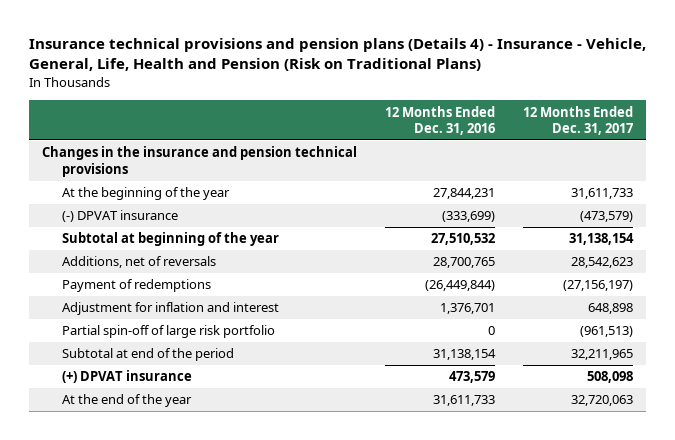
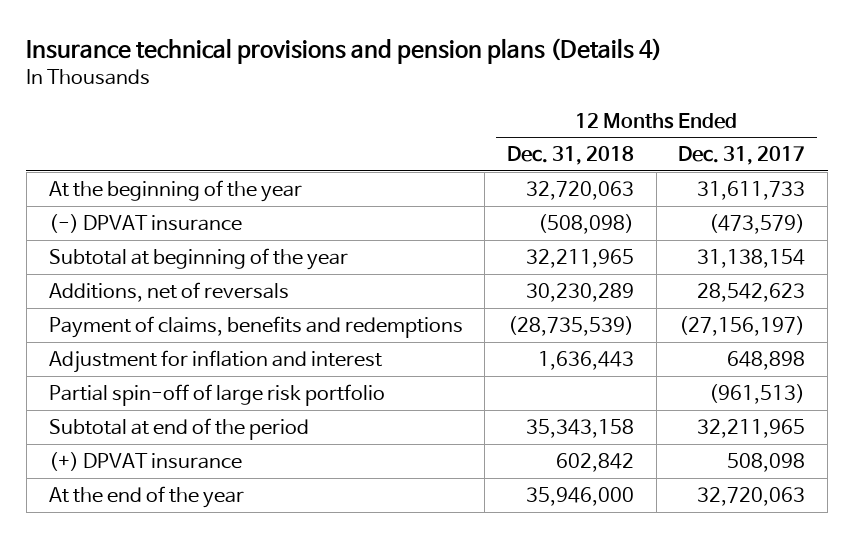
- Insurance technical provisions and pension plans (Details 4) - Insurance - Vehicle, General, Life, Health and Pension (Risk on Traditional Plans)
+ Insurance technical provisions and pension plans (Details 4)
- | 12 Months Ended Dec. 31, 2016 | 12 Months Ended Dec. 31, 2017
+ | 12 Months Ended Dec. 31, 2018 | 12 Months Ended Dec. 31, 2017
- Changes in the insurance and pension technical provisions
- Payment of redemptions | (26,449,844) | (27,156,197)
+ Payment of claims, benefits and redemptions | (28,735,539) | (27,156,197)

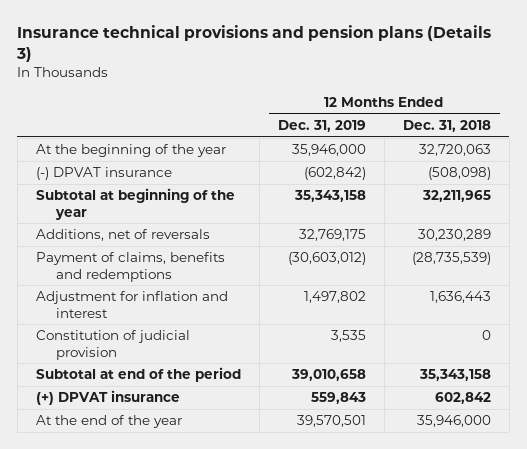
- Insurance technical provisions and pension plans (Details 4)
+ Insurance technical provisions and pension plans (Details 3)
- | 12 Months Ended Dec. 31, 2018 | 12 Months Ended Dec. 31, 2017
+ | 12 Months Ended Dec. 31, 2019 | 12 Months Ended Dec. 31, 2018
- Partial spin-off of large risk portfolio | | (961,513)
+ Constitution of judicial provision | 3,535 | 0

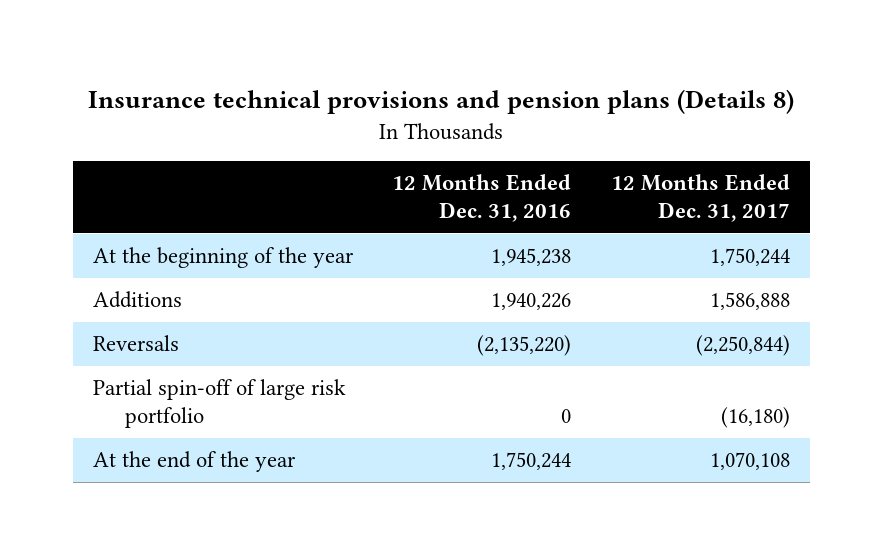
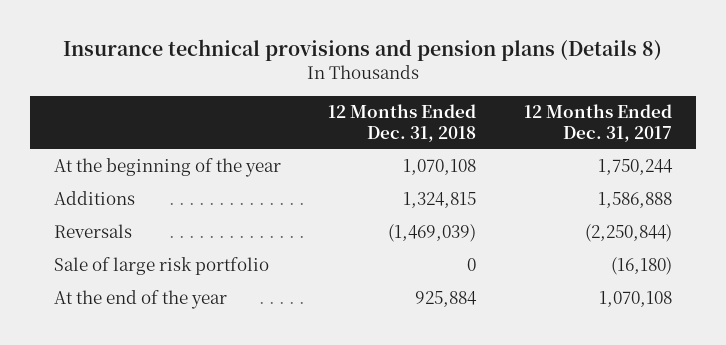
- | 12 Months Ended Dec. 31, 2016 | 12 Months Ended Dec. 31, 2017
+ | 12 Months Ended Dec. 31, 2018 | 12 Months Ended Dec. 31, 2017
- Partial spin-off of large risk portfolio | 0 | (16,180)
+ Sale of large risk portfolio | 0 | (16,180)

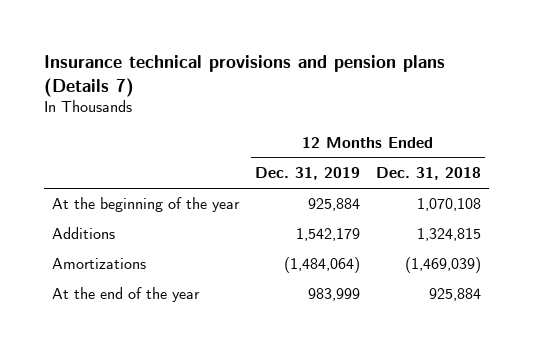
- Insurance technical provisions and pension plans (Details 8)
+ Insurance technical provisions and pension plans (Details 7)
- | 12 Months Ended Dec. 31, 2018 | 12 Months Ended Dec. 31, 2017
+ | 12 Months Ended Dec. 31, 2019 | 12 Months Ended Dec. 31, 2018
- Reversals | (1,469,039) | (2,250,844)
- Sale of large risk portfolio | 0 | (16,180)
+ Amortizations | (1,484,064) | (1,469,039)

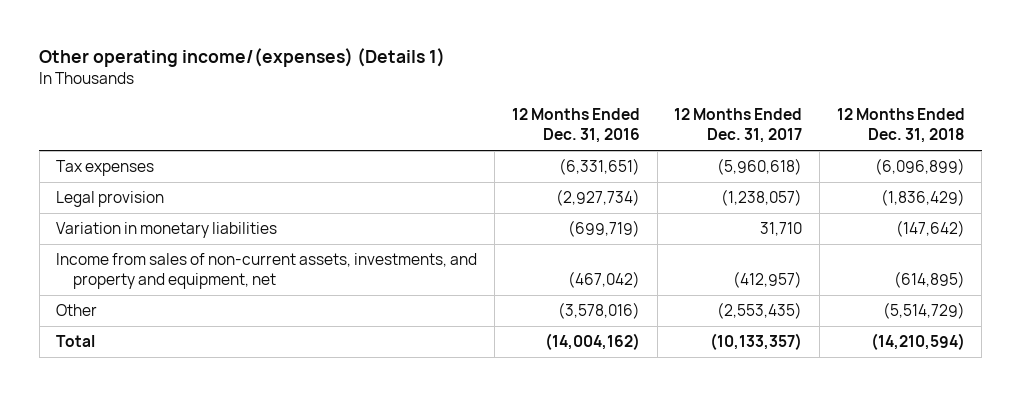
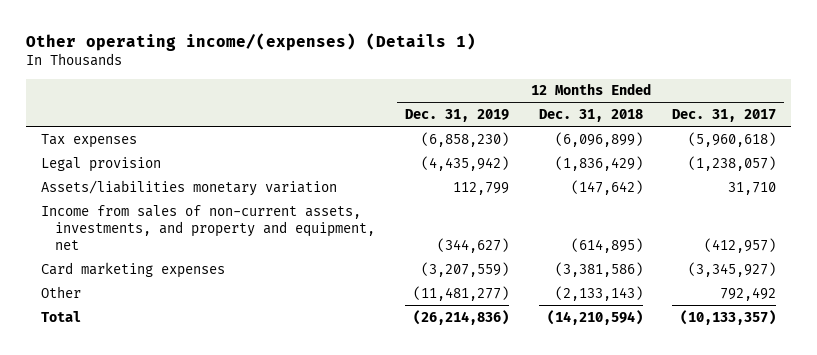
- | 12 Months Ended Dec. 31, 2016 | 12 Months Ended Dec. 31, 2017 | 12 Months Ended Dec. 31, 2018
+ | 12 Months Ended Dec. 31, 2019 | 12 Months Ended Dec. 31, 2018 | 12 Months Ended Dec. 31, 2017
- Variation in monetary liabilities | (699,719) | 31,710 | (147,642)
+ Assets/liabilities monetary variation | 112,799 | (147,642) | 31,710
- Other | (3,578,016) | (2,553,435) | (5,514,729)
+ Card marketing expenses | (3,207,559) | (3,381,586) | (3,345,927)
+ Other | (11,481,277) | (2,133,143) | 792,492

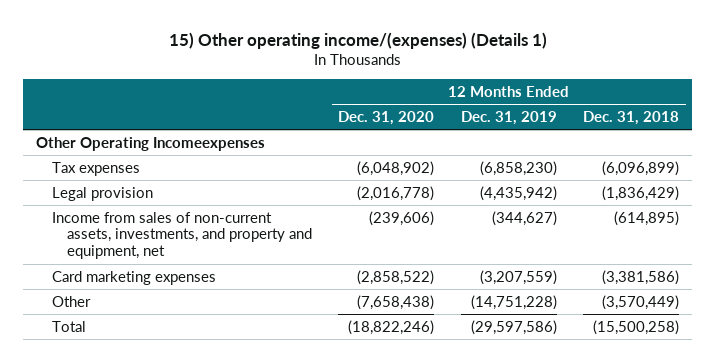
- Other operating income/(expenses) (Details 1)
+ 15) Other operating income/(expenses) (Details 1)
- | 12 Months Ended Dec. 31, 2019 | 12 Months Ended Dec. 31, 2018 | 12 Months Ended Dec. 31, 2017
+ | 12 Months Ended Dec. 31, 2020 | 12 Months Ended Dec. 31, 2019 | 12 Months Ended Dec. 31, 2018
+ Other Operating Incomeexpenses
- Assets/liabilities monetary variation | 112,799 | (147,642) | 31,710
- Other | (11,481,277) | (2,133,143) | 792,492
- Total | (26,214,836) | (14,210,594) | (10,133,357)
+ Other | (7,658,438) | (14,751,228) | (3,570,449)
+ Total | (18,822,246) | (29,597,586) | (15,500,258)

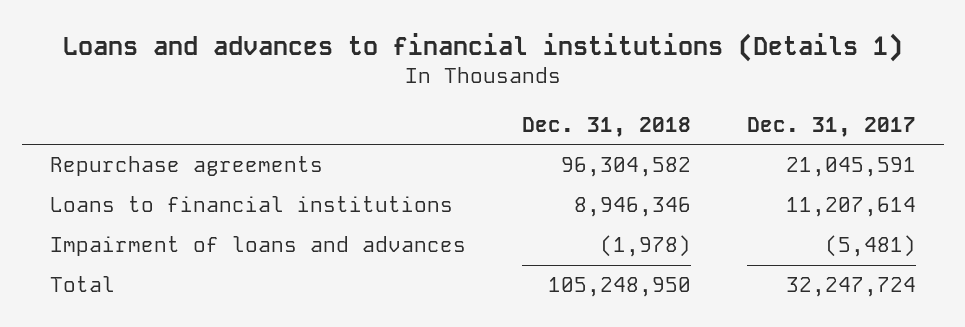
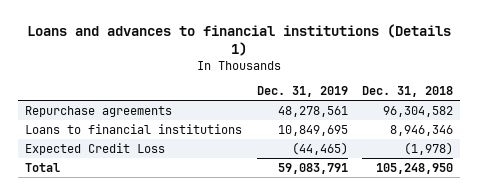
- | Dec. 31, 2018 | Dec. 31, 2017
+ | Dec. 31, 2019 | Dec. 31, 2018
- Impairment of loans and advances | (1,978) | (5,481)
+ Expected Credit Loss | (44,465) | (1,978)

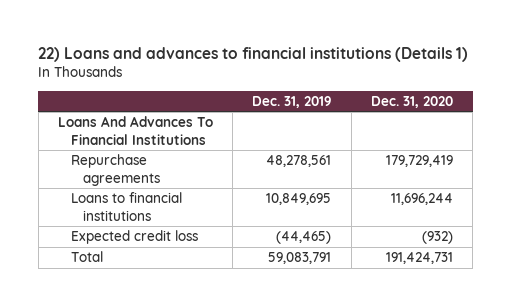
- Loans and advances to financial institutions (Details 1)
+ 22) Loans and advances to financial institutions (Details 1)
- | Dec. 31, 2019 | Dec. 31, 2018
+ | Dec. 31, 2019 | Dec. 31, 2020
+ Loans And Advances To Financial Institutions
- Expected Credit Loss | (44,465) | (1,978)
+ Expected credit loss | (44,465) | (932)

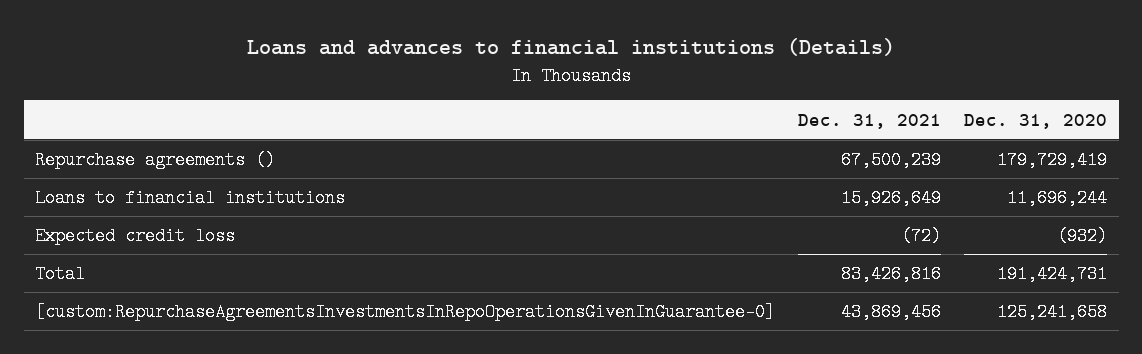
- 22) Loans and advances to financial institutions (Details 1)
+ Loans and advances to financial institutions (Details)
- | Dec. 31, 2019 | Dec. 31, 2020
+ | Dec. 31, 2021 | Dec. 31, 2020
- Loans And Advances To Financial Institutions
- Repurchase agreements | 48,278,561 | 179,729,419
+ Repurchase agreements () | 67,500,239 | 179,729,419
+ [custom:RepurchaseAgreementsInvestmentsInRepoOperationsGivenInGuarantee-0] | 43,869,456 | 125,241,658

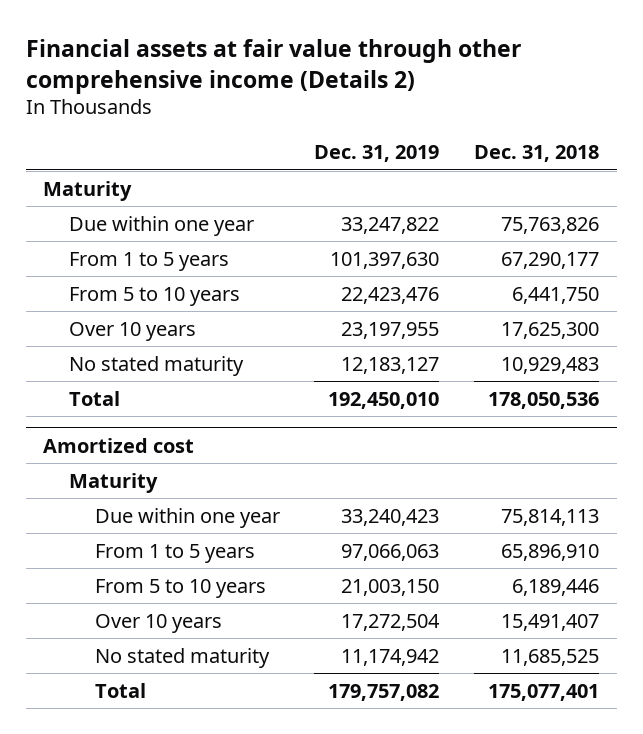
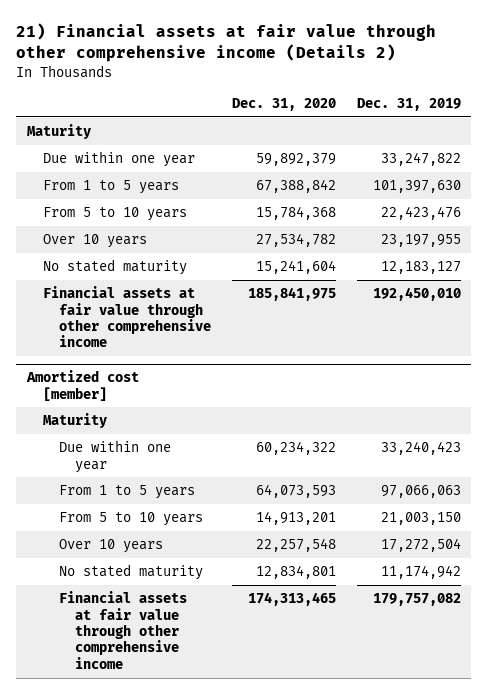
- Financial assets at fair value through other comprehensive income (Details 2)
+ 21) Financial assets at fair value through other comprehensive income (Details 2)
- | Dec. 31, 2019 | Dec. 31, 2018
+ | Dec. 31, 2020 | Dec. 31, 2019
- Total | 192,450,010 | 178,050,536
- Amortized cost
+ Financial assets at fair value through other comprehensive income | 185,841,975 | 192,450,010
+ Amortized cost [member]
- Total | 179,757,082 | 175,077,401
+ Financial assets at fair value through other comprehensive income | 174,313,465 | 179,757,082

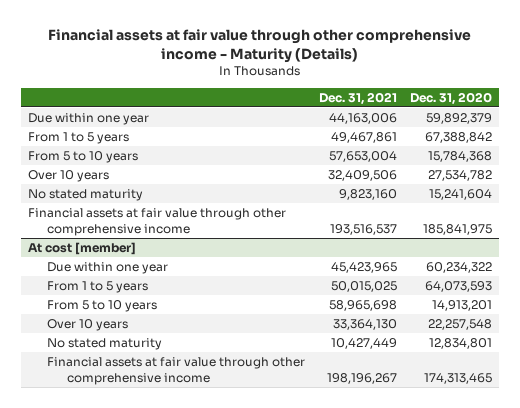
- 21) Financial assets at fair value through other comprehensive income (Details 2)
+ Financial assets at fair value through other comprehensive income - Maturity (Details)
- | Dec. 31, 2020 | Dec. 31, 2019
+ | Dec. 31, 2021 | Dec. 31, 2020
- Maturity
- Amortized cost [member]
- Maturity
+ At cost [member]

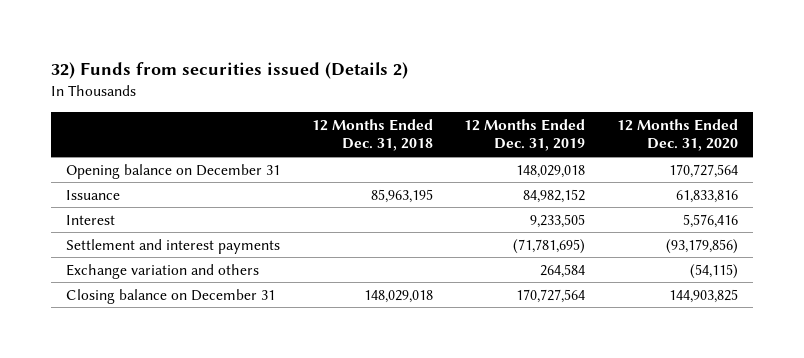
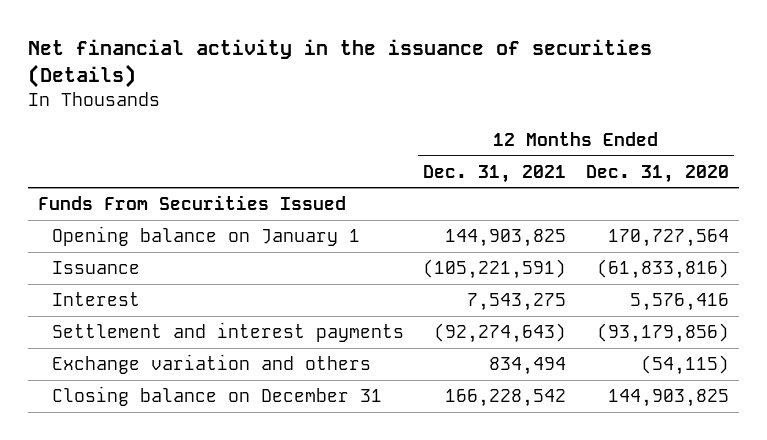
- 32) Funds from securities issued (Details 2)
+ Net financial activity in the issuance of securities (Details)
- | 12 Months Ended Dec. 31, 2018 | 12 Months Ended Dec. 31, 2019 | 12 Months Ended Dec. 31, 2020
+ | 12 Months Ended Dec. 31, 2021 | 12 Months Ended Dec. 31, 2020
- Opening balance on December 31 | | 148,029,018 | 170,727,564
- Issuance | 85,963,195 | 84,982,152 | 61,833,816
+ Funds From Securities Issued
+ Opening balance on January 1 | 144,903,825 | 170,727,564
+ Issuance | (105,221,591) | (61,833,816)

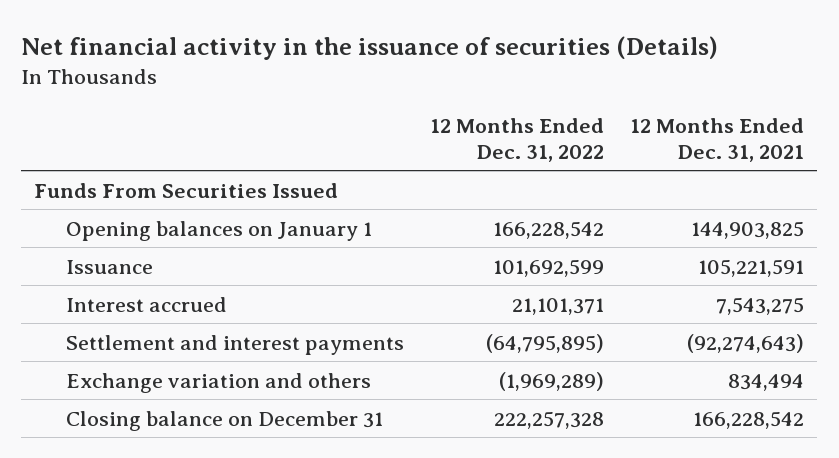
- | 12 Months Ended Dec. 31, 2021 | 12 Months Ended Dec. 31, 2020
+ | 12 Months Ended Dec. 31, 2022 | 12 Months Ended Dec. 31, 2021
- Opening balance on January 1 | 144,903,825 | 170,727,564
- Issuance | (105,221,591) | (61,833,816)
- Interest | 7,543,275 | 5,576,416
+ Opening balances on January 1 | 166,228,542 | 144,903,825
+ Issuance | 101,692,599 | 105,221,591
+ Interest accrued | 21,101,371 | 7,543,275

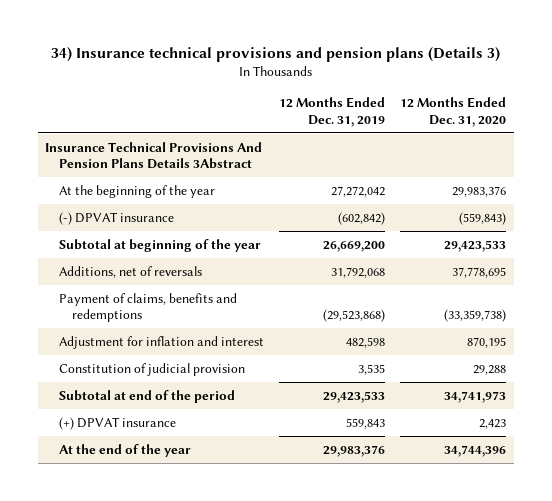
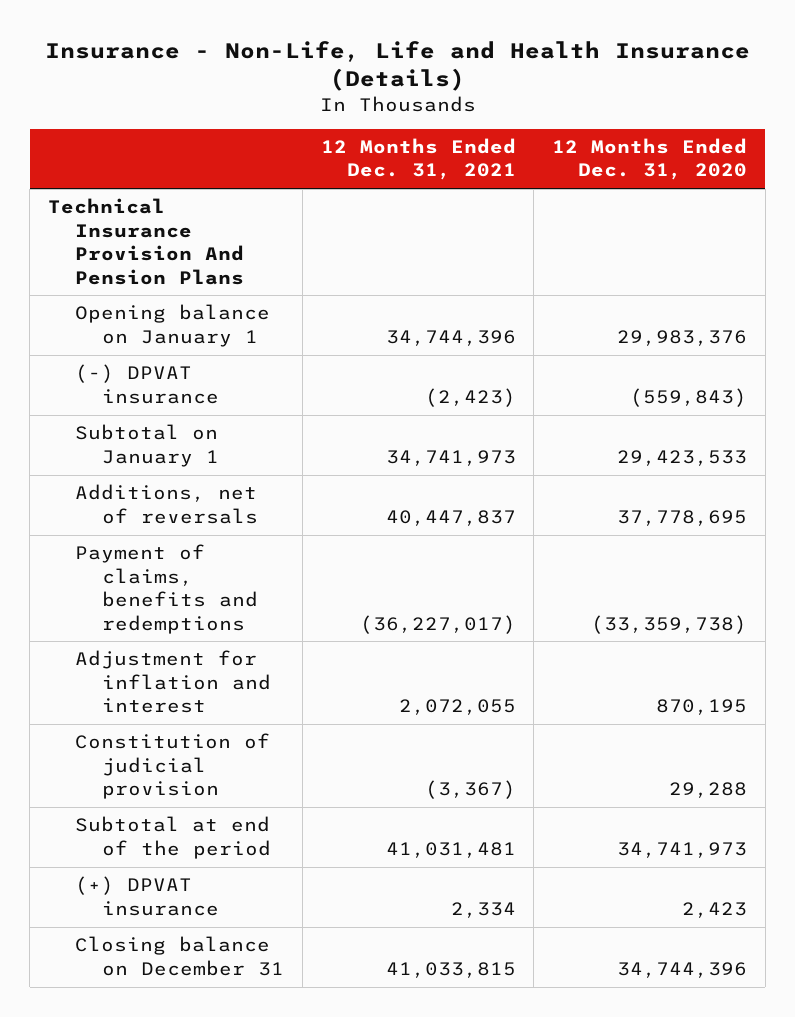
- 34) Insurance technical provisions and pension plans (Details 3)
+ Insurance - Non-Life, Life and Health Insurance (Details)
- | 12 Months Ended Dec. 31, 2019 | 12 Months Ended Dec. 31, 2020
+ | 12 Months Ended Dec. 31, 2021 | 12 Months Ended Dec. 31, 2020
- Insurance Technical Provisions And Pension Plans Details 3Abstract
- At the beginning of the year | 27,272,042 | 29,983,376
+ Technical Insurance Provision And Pension Plans
+ Opening balance on January 1 | 34,744,396 | 29,983,376
- Subtotal at beginning of the year | 26,669,200 | 29,423,533
+ Subtotal on January 1 | 34,741,973 | 29,423,533
- At the end of the year | 29,983,376 | 34,744,396
+ Closing balance on December 31 | 41,033,815 | 34,744,396

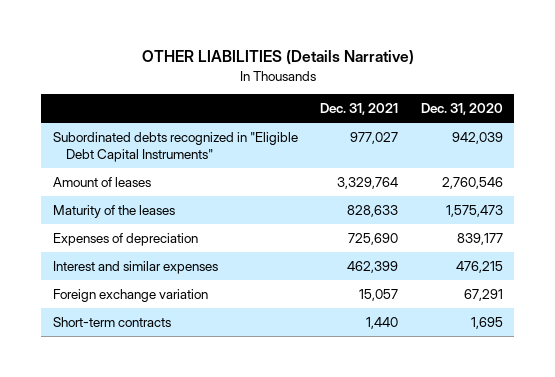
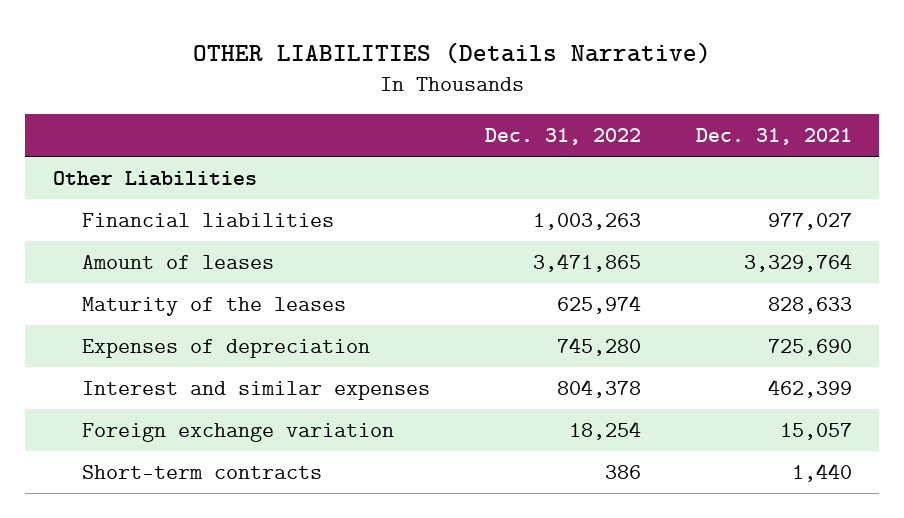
- | Dec. 31, 2021 | Dec. 31, 2020
+ | Dec. 31, 2022 | Dec. 31, 2021
- Subordinated debts recognized in "Eligible Debt Capital Instruments" | 977,027 | 942,039
+ Other Liabilities
+ Financial liabilities | 1,003,263 | 977,027

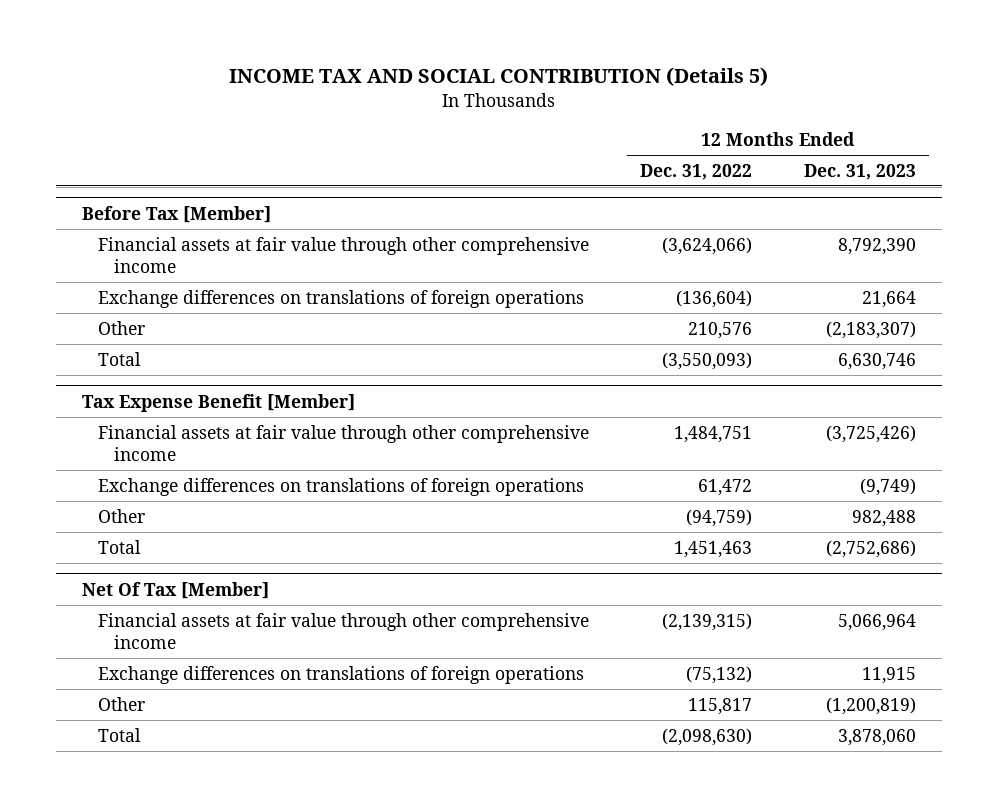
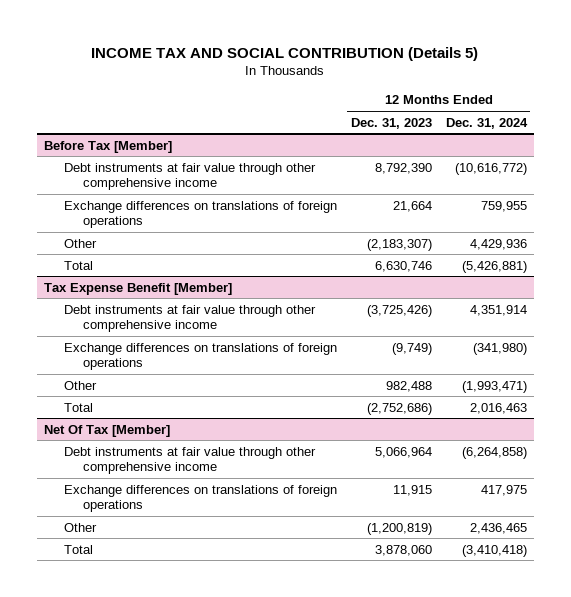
- | 12 Months Ended Dec. 31, 2022 | 12 Months Ended Dec. 31, 2023
+ | 12 Months Ended Dec. 31, 2023 | 12 Months Ended Dec. 31, 2024
@ Before Tax [Member]
- Financial assets at fair value through other comprehensive income | (3,624,066) | 8,792,390
+ Debt instruments at fair value through other comprehensive income | 8,792,390 | (10,616,772)
@ Tax Expense Benefit [Member]
- Financial assets at fair value through other comprehensive income | 1,484,751 | (3,725,426)
+ Debt instruments at fair value through other comprehensive income | (3,725,426) | 4,351,914
@ Net Of Tax [Member]
- Financial assets at fair value through other comprehensive income | (2,139,315) | 5,066,964
+ Debt instruments at fair value through other comprehensive income | 5,066,964 | (6,264,858)

